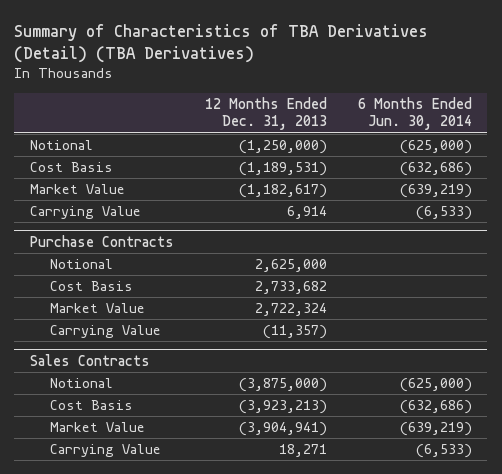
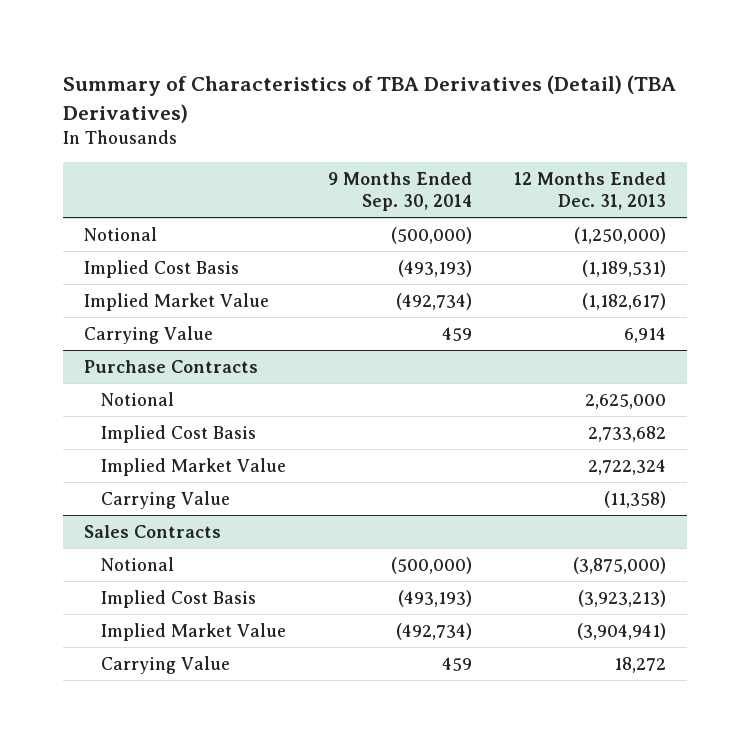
- | 12 Months Ended Dec. 31, 2013 | 6 Months Ended Jun. 30, 2014
+ | 9 Months Ended Sep. 30, 2014 | 12 Months Ended Dec. 31, 2013
- Cost Basis | (1,189,531) | (632,686)
- Market Value | (1,182,617) | (639,219)
+ Implied Cost Basis | (493,193) | (1,189,531)
+ Implied Market Value | (492,734) | (1,182,617)
@ Purchase Contracts
- Cost Basis | 2,733,682 |
- Market Value | 2,722,324 |
- Carrying Value | (11,357) |
+ Implied Cost Basis | | 2,733,682
+ Implied Market Value | | 2,722,324
+ Carrying Value | | (11,358)
@ Sales Contracts
- Cost Basis | (3,923,213) | (632,686)
- Market Value | (3,904,941) | (639,219)
- Carrying Value | 18,271 | (6,533)
+ Implied Cost Basis | (493,193) | (3,923,213)
+ Implied Market Value | (492,734) | (3,904,941)
+ Carrying Value | 459 | 18,272

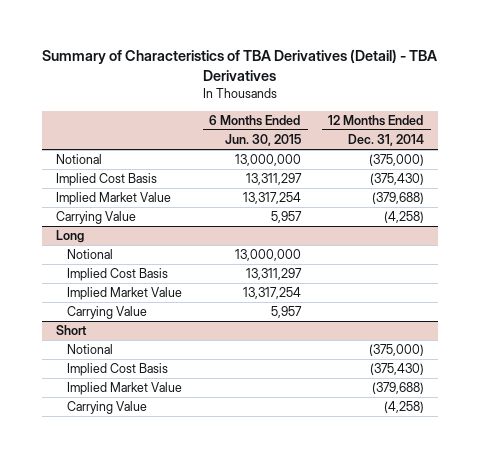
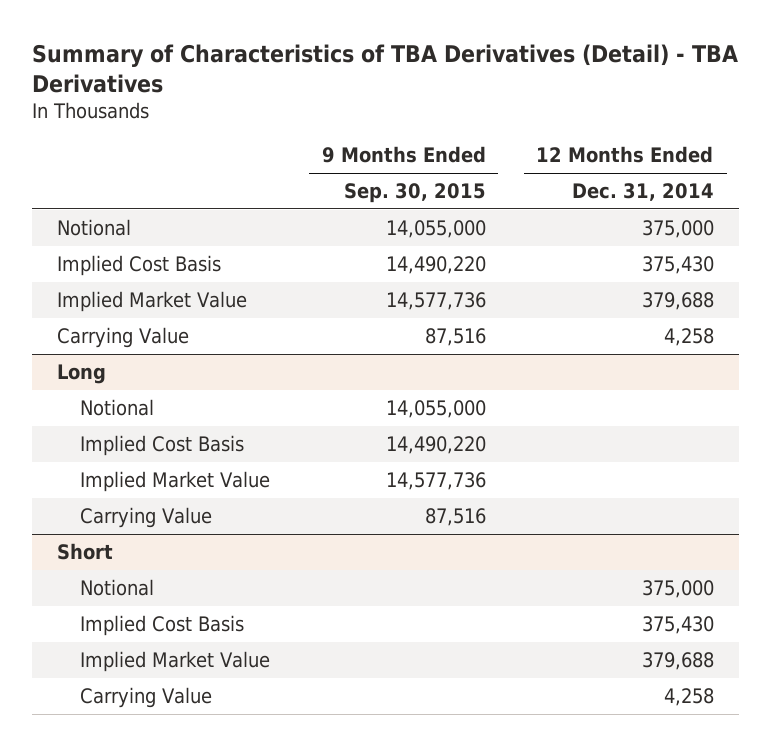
- | 6 Months Ended Jun. 30, 2015 | 12 Months Ended Dec. 31, 2014
+ | 9 Months Ended Sep. 30, 2015 | 12 Months Ended Dec. 31, 2014
- Notional | 13,000,000 | (375,000)
- Implied Cost Basis | 13,311,297 | (375,430)
- Implied Market Value | 13,317,254 | (379,688)
- Carrying Value | 5,957 | (4,258)
+ Notional | 14,055,000 | 375,000
+ Implied Cost Basis | 14,490,220 | 375,430
+ Implied Market Value | 14,577,736 | 379,688
+ Carrying Value | 87,516 | 4,258
@ Short
- Notional | | (375,000)
- Implied Cost Basis | | (375,430)
- Implied Market Value | | (379,688)
- Carrying Value | | (4,258)
+ Notional | | 375,000
+ Implied Cost Basis | | 375,430
+ Implied Market Value | | 379,688
+ Carrying Value | | 4,258

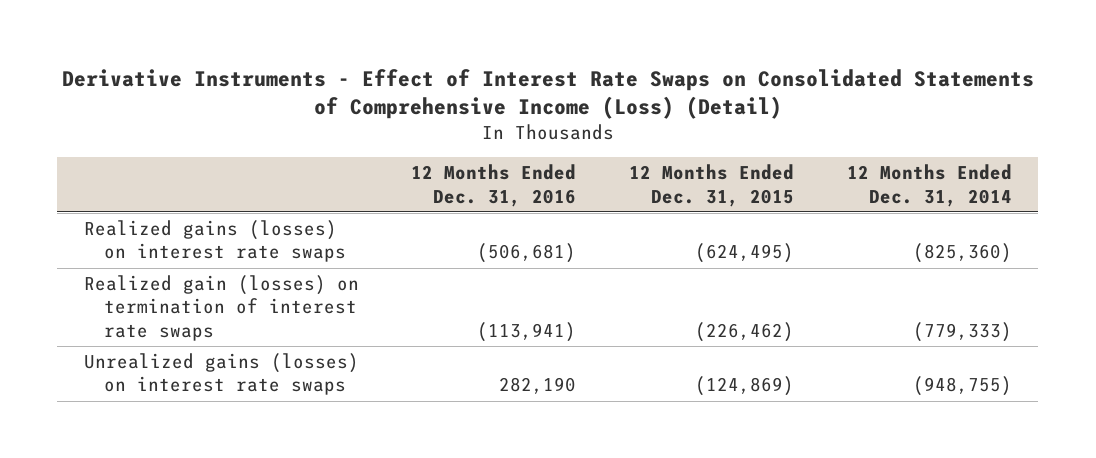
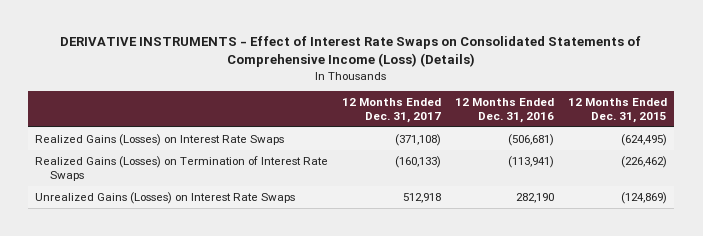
- Derivative Instruments - Effect of Interest Rate Swaps on Consolidated Statements of Comprehensive Income (Loss) (Detail)
+ DERIVATIVE INSTRUMENTS - Effect of Interest Rate Swaps on Consolidated Statements of Comprehensive Income (Loss) (Details)
- | 12 Months Ended Dec. 31, 2016 | 12 Months Ended Dec. 31, 2015 | 12 Months Ended Dec. 31, 2014
+ | 12 Months Ended Dec. 31, 2017 | 12 Months Ended Dec. 31, 2016 | 12 Months Ended Dec. 31, 2015
- Realized gains (losses) on interest rate swaps | (506,681) | (624,495) | (825,360)
- Realized gain (losses) on termination of interest rate swaps | (113,941) | (226,462) | (779,333)
- Unrealized gains (losses) on interest rate swaps | 282,190 | (124,869) | (948,755)
+ Realized Gains (Losses) on Interest Rate Swaps | (371,108) | (506,681) | (624,495)
+ Realized Gains (Losses) on Termination of Interest Rate Swaps | (160,133) | (113,941) | (226,462)
+ Unrealized Gains (Losses) on Interest Rate Swaps | 512,918 | 282,190 | (124,869)

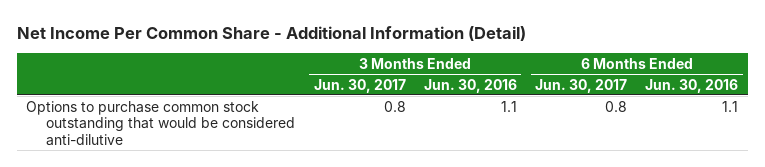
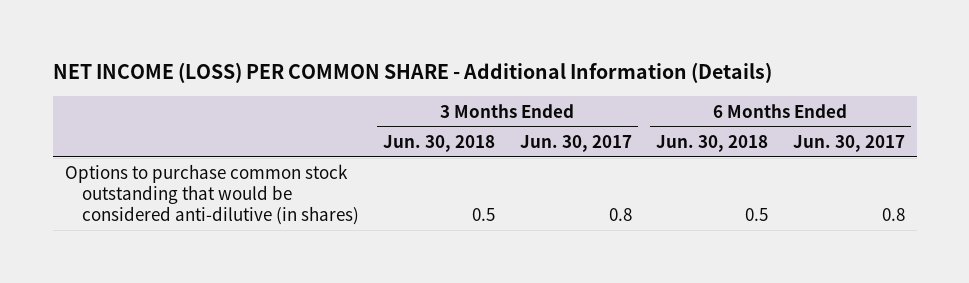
- Net Income Per Common Share - Additional Information (Detail)
+ NET INCOME (LOSS) PER COMMON SHARE - Additional Information (Details)
- | 3 Months Ended Jun. 30, 2017 | 3 Months Ended Jun. 30, 2016 | 6 Months Ended Jun. 30, 2017 | 6 Months Ended Jun. 30, 2016
+ | 3 Months Ended Jun. 30, 2018 | 3 Months Ended Jun. 30, 2017 | 6 Months Ended Jun. 30, 2018 | 6 Months Ended Jun. 30, 2017
- Options to purchase common stock outstanding that would be considered anti-dilutive | 0.8 | 1.1 | 0.8 | 1.1
+ Options to purchase common stock outstanding that would be considered anti-dilutive (in shares) | 0.5 | 0.8 | 0.5 | 0.8

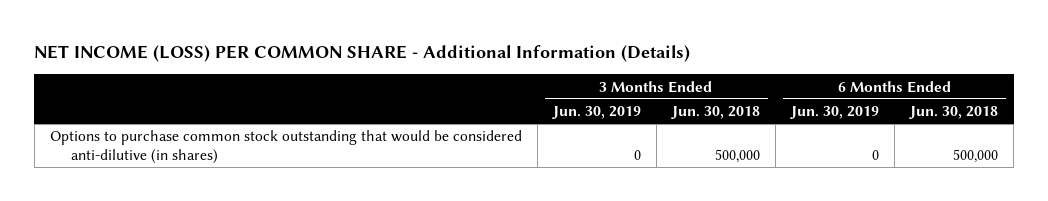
- | 3 Months Ended Jun. 30, 2018 | 3 Months Ended Jun. 30, 2017 | 6 Months Ended Jun. 30, 2018 | 6 Months Ended Jun. 30, 2017
+ | 3 Months Ended Jun. 30, 2019 | 3 Months Ended Jun. 30, 2018 | 6 Months Ended Jun. 30, 2019 | 6 Months Ended Jun. 30, 2018
- Options to purchase common stock outstanding that would be considered anti-dilutive (in shares) | 0.5 | 0.8 | 0.5 | 0.8
+ Options to purchase common stock outstanding that would be considered anti-dilutive (in shares) | 0 | 500,000 | 0 | 500,000

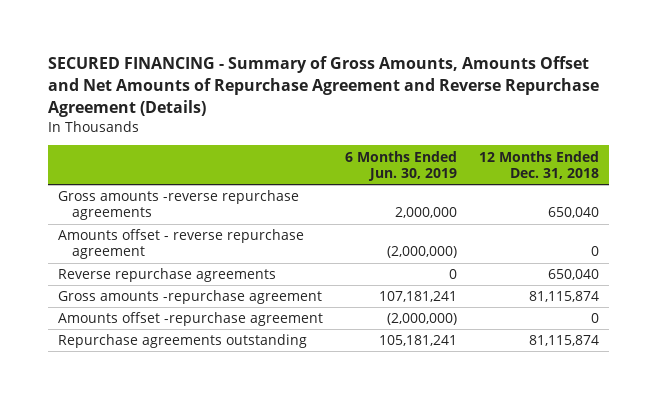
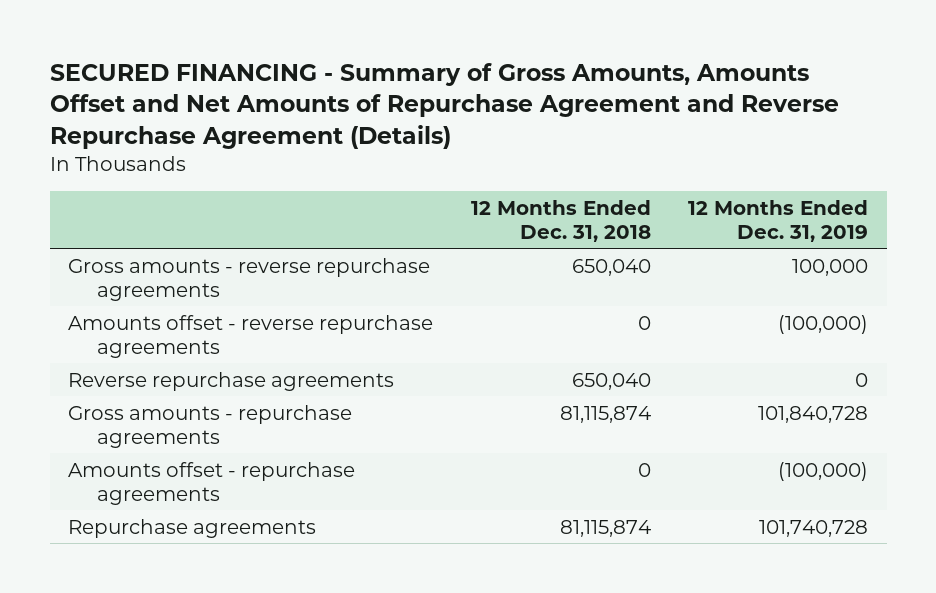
- | 6 Months Ended Jun. 30, 2019 | 12 Months Ended Dec. 31, 2018
+ | 12 Months Ended Dec. 31, 2018 | 12 Months Ended Dec. 31, 2019
- Gross amounts -reverse repurchase agreements | 2,000,000 | 650,040
- Amounts offset - reverse repurchase agreement | (2,000,000) | 0
+ Gross amounts - reverse repurchase agreements | 650,040 | 100,000
+ Amounts offset - reverse repurchase agreements | 0 | (100,000)
- Gross amounts -repurchase agreement | 107,181,241 | 81,115,874
- Amounts offset -repurchase agreement | (2,000,000) | 0
- Repurchase agreements outstanding | 105,181,241 | 81,115,874
+ Gross amounts - repurchase agreements | 81,115,874 | 101,840,728
+ Amounts offset - repurchase agreements | 0 | (100,000)
+ Repurchase agreements | 81,115,874 | 101,740,728

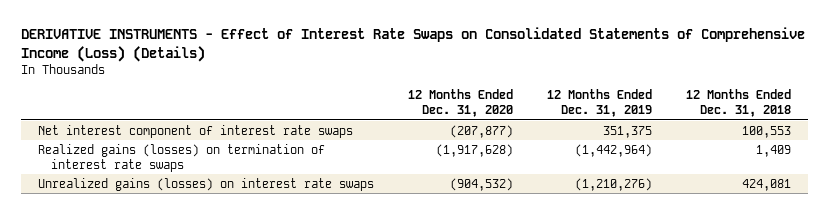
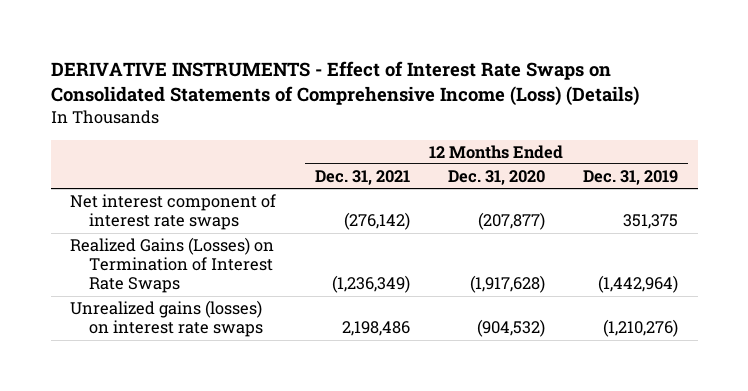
- | 12 Months Ended Dec. 31, 2020 | 12 Months Ended Dec. 31, 2019 | 12 Months Ended Dec. 31, 2018
+ | 12 Months Ended Dec. 31, 2021 | 12 Months Ended Dec. 31, 2020 | 12 Months Ended Dec. 31, 2019
- Realized gains (losses) on termination of interest rate swaps | (1,917,628) | (1,442,964) | 1,409
+ Realized Gains (Losses) on Termination of Interest Rate Swaps | (1,236,349) | (1,917,628) | (1,442,964)

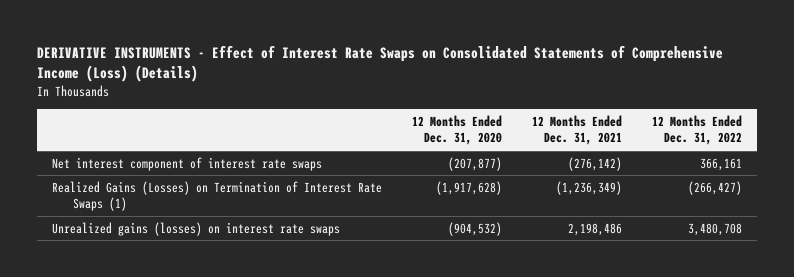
- | 12 Months Ended Dec. 31, 2021 | 12 Months Ended Dec. 31, 2020 | 12 Months Ended Dec. 31, 2019
+ | 12 Months Ended Dec. 31, 2020 | 12 Months Ended Dec. 31, 2021 | 12 Months Ended Dec. 31, 2022
- Realized Gains (Losses) on Termination of Interest Rate Swaps | (1,236,349) | (1,917,628) | (1,442,964)
+ Realized Gains (Losses) on Termination of Interest Rate Swaps (1) | (1,917,628) | (1,236,349) | (266,427)

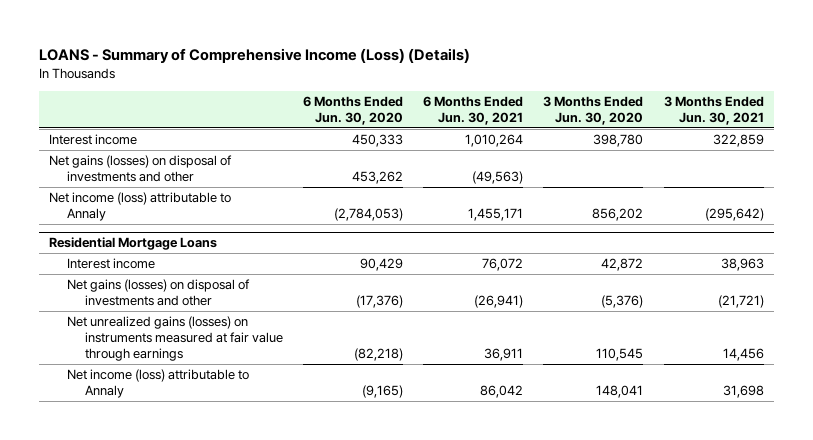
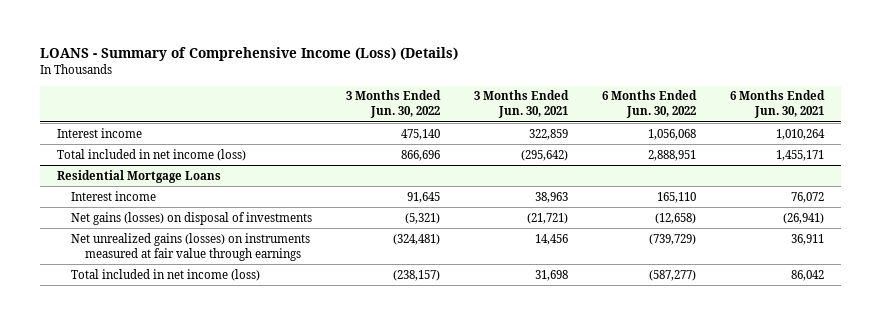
- | 6 Months Ended Jun. 30, 2020 | 6 Months Ended Jun. 30, 2021 | 3 Months Ended Jun. 30, 2020 | 3 Months Ended Jun. 30, 2021
+ | 3 Months Ended Jun. 30, 2022 | 3 Months Ended Jun. 30, 2021 | 6 Months Ended Jun. 30, 2022 | 6 Months Ended Jun. 30, 2021
- Net gains (losses) on disposal of investments and other | 453,262 | (49,563) | |
- Net income (loss) attributable to Annaly | (2,784,053) | 1,455,171 | 856,202 | (295,642)
+ Total included in net income (loss) | 866,696 | (295,642) | 2,888,951 | 1,455,171
@ Residential Mortgage Loans
- Net gains (losses) on disposal of investments and other | (17,376) | (26,941) | (5,376) | (21,721)
+ Net gains (losses) on disposal of investments | (5,321) | (21,721) | (12,658) | (26,941)
- Net income (loss) attributable to Annaly | (9,165) | 86,042 | 148,041 | 31,698
+ Total included in net income (loss) | (238,157) | 31,698 | (587,277) | 86,042

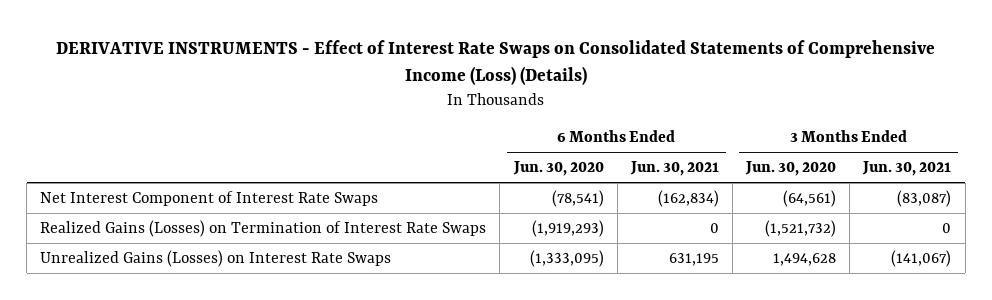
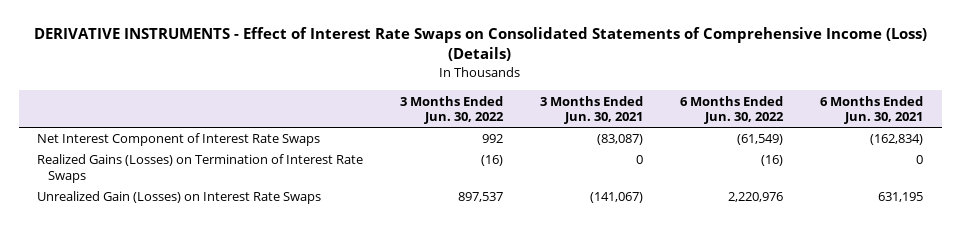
- | 6 Months Ended Jun. 30, 2020 | 6 Months Ended Jun. 30, 2021 | 3 Months Ended Jun. 30, 2020 | 3 Months Ended Jun. 30, 2021
+ | 3 Months Ended Jun. 30, 2022 | 3 Months Ended Jun. 30, 2021 | 6 Months Ended Jun. 30, 2022 | 6 Months Ended Jun. 30, 2021
- Unrealized Gains (Losses) on Interest Rate Swaps | (1,333,095) | 631,195 | 1,494,628 | (141,067)
+ Unrealized Gain (Losses) on Interest Rate Swaps | 897,537 | (141,067) | 2,220,976 | 631,195

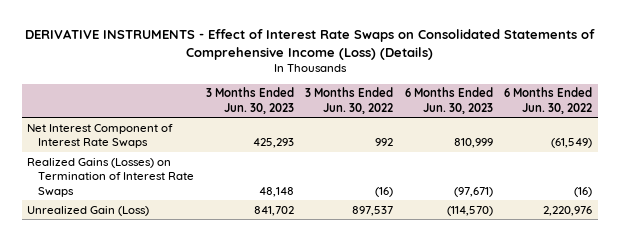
- | 3 Months Ended Jun. 30, 2022 | 3 Months Ended Jun. 30, 2021 | 6 Months Ended Jun. 30, 2022 | 6 Months Ended Jun. 30, 2021
+ | 3 Months Ended Jun. 30, 2023 | 3 Months Ended Jun. 30, 2022 | 6 Months Ended Jun. 30, 2023 | 6 Months Ended Jun. 30, 2022
- Unrealized Gain (Losses) on Interest Rate Swaps | 897,537 | (141,067) | 2,220,976 | 631,195
+ Unrealized Gain (Loss) | 841,702 | 897,537 | (114,570) | 2,220,976

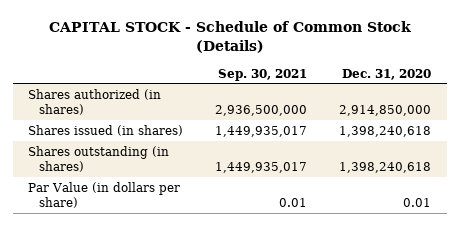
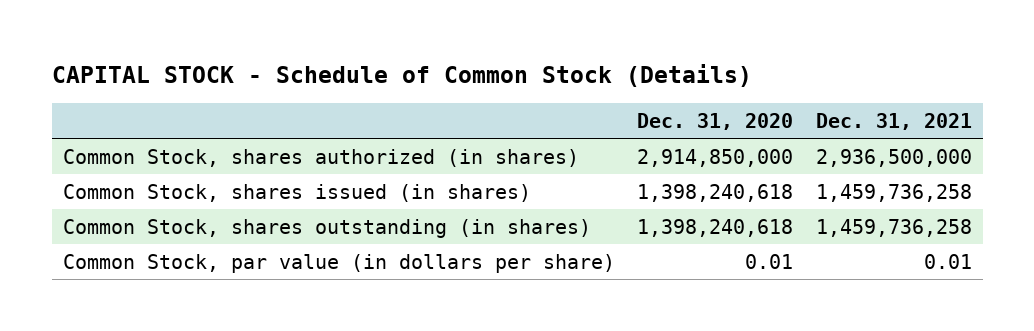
- | Sep. 30, 2021 | Dec. 31, 2020
+ | Dec. 31, 2020 | Dec. 31, 2021
- Shares authorized (in shares) | 2,936,500,000 | 2,914,850,000
- Shares issued (in shares) | 1,449,935,017 | 1,398,240,618
- Shares outstanding (in shares) | 1,449,935,017 | 1,398,240,618
- Par Value (in dollars per share) | 0.01 | 0.01
+ Common Stock, shares authorized (in shares) | 2,914,850,000 | 2,936,500,000
+ Common Stock, shares issued (in shares) | 1,398,240,618 | 1,459,736,258
+ Common Stock, shares outstanding (in shares) | 1,398,240,618 | 1,459,736,258
+ Common Stock, par value (in dollars per share) | 0.01 | 0.01

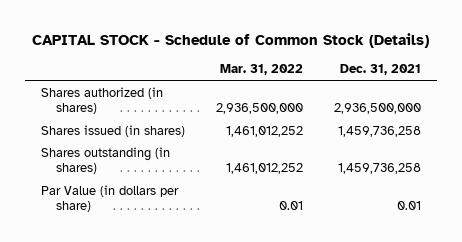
- | Dec. 31, 2020 | Dec. 31, 2021
+ | Mar. 31, 2022 | Dec. 31, 2021
- Common Stock, shares authorized (in shares) | 2,914,850,000 | 2,936,500,000
- Common Stock, shares issued (in shares) | 1,398,240,618 | 1,459,736,258
- Common Stock, shares outstanding (in shares) | 1,398,240,618 | 1,459,736,258
- Common Stock, par value (in dollars per share) | 0.01 | 0.01
+ Shares authorized (in shares) | 2,936,500,000 | 2,936,500,000
+ Shares issued (in shares) | 1,461,012,252 | 1,459,736,258
+ Shares outstanding (in shares) | 1,461,012,252 | 1,459,736,258
+ Par Value (in dollars per share) | 0.01 | 0.01

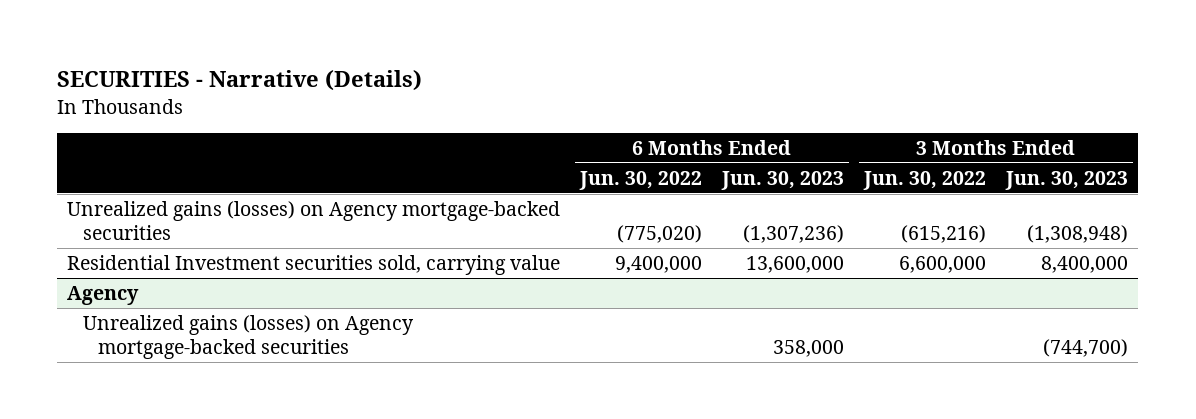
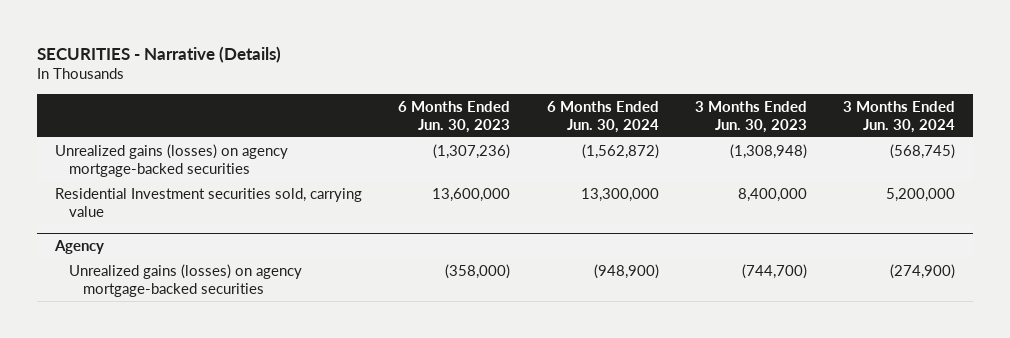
- | 6 Months Ended Jun. 30, 2022 | 6 Months Ended Jun. 30, 2023 | 3 Months Ended Jun. 30, 2022 | 3 Months Ended Jun. 30, 2023
+ | 6 Months Ended Jun. 30, 2023 | 6 Months Ended Jun. 30, 2024 | 3 Months Ended Jun. 30, 2023 | 3 Months Ended Jun. 30, 2024
- Unrealized gains (losses) on Agency mortgage-backed securities | (775,020) | (1,307,236) | (615,216) | (1,308,948)
+ Unrealized gains (losses) on agency mortgage-backed securities | (1,307,236) | (1,562,872) | (1,308,948) | (568,745)
@ Agency
- Unrealized gains (losses) on Agency mortgage-backed securities | | 358,000 | | (744,700)
+ Unrealized gains (losses) on agency mortgage-backed securities | (358,000) | (948,900) | (744,700) | (274,900)

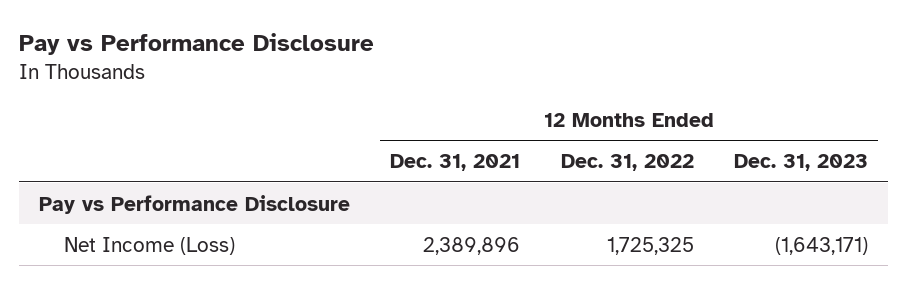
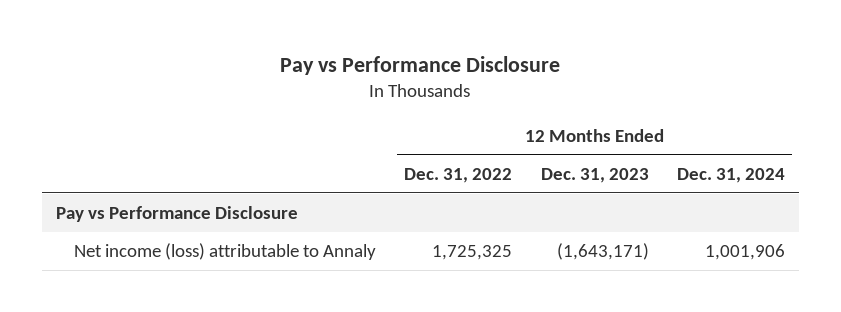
- | 12 Months Ended Dec. 31, 2021 | 12 Months Ended Dec. 31, 2022 | 12 Months Ended Dec. 31, 2023
+ | 12 Months Ended Dec. 31, 2022 | 12 Months Ended Dec. 31, 2023 | 12 Months Ended Dec. 31, 2024
- Net Income (Loss) | 2,389,896 | 1,725,325 | (1,643,171)
+ Net income (loss) attributable to Annaly | 1,725,325 | (1,643,171) | 1,001,906

